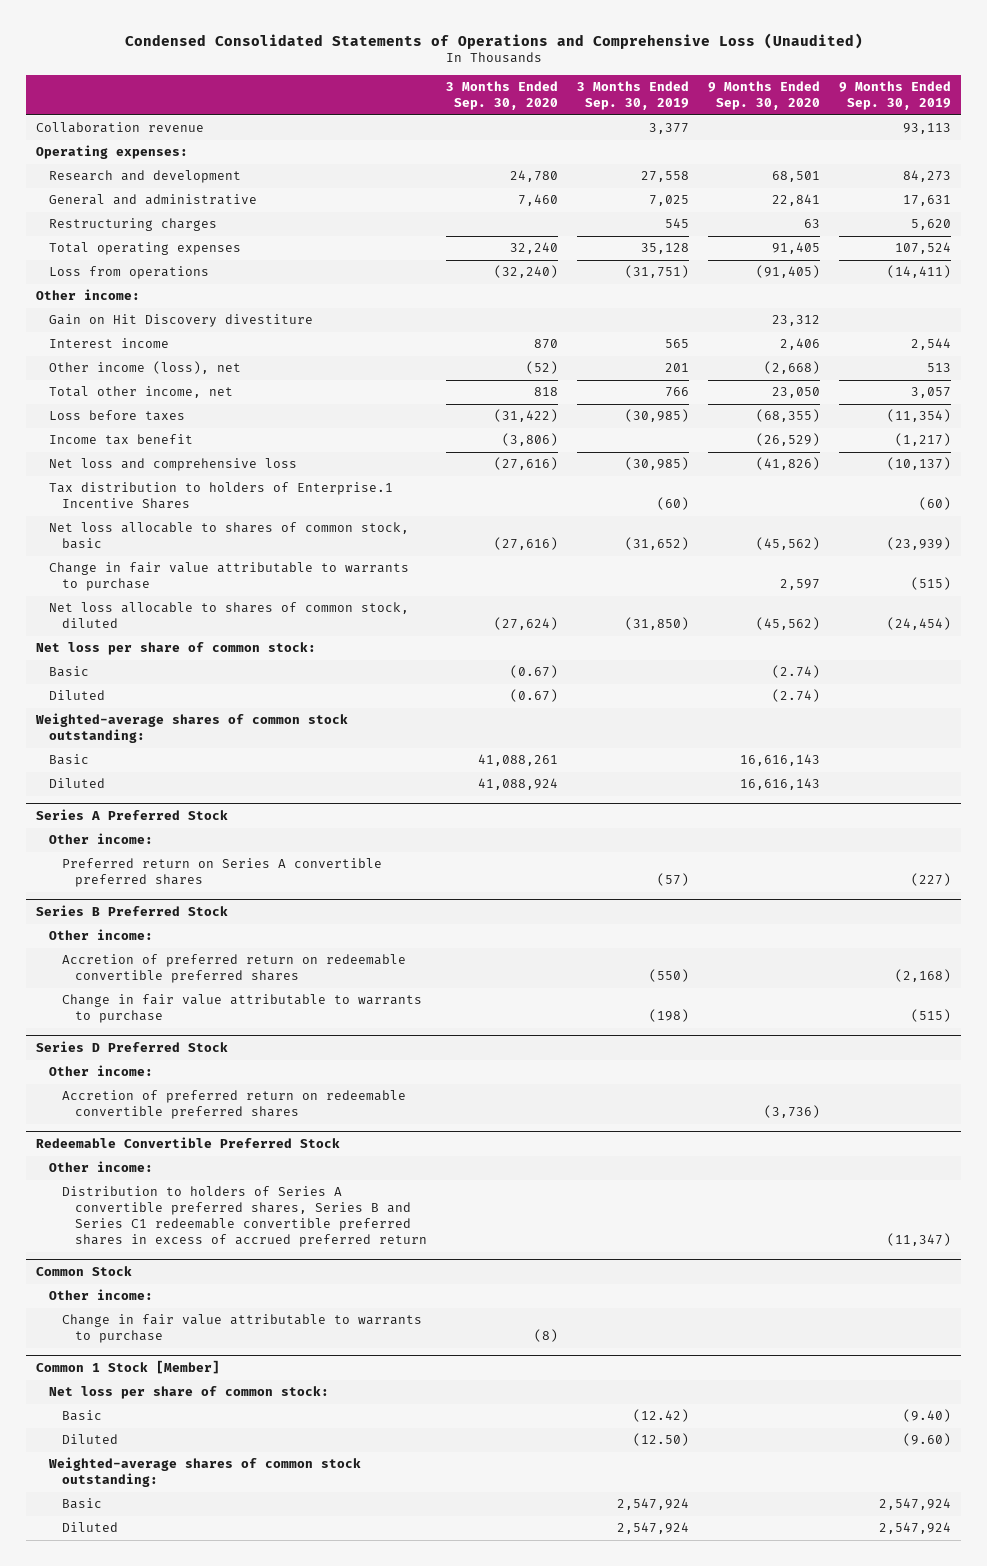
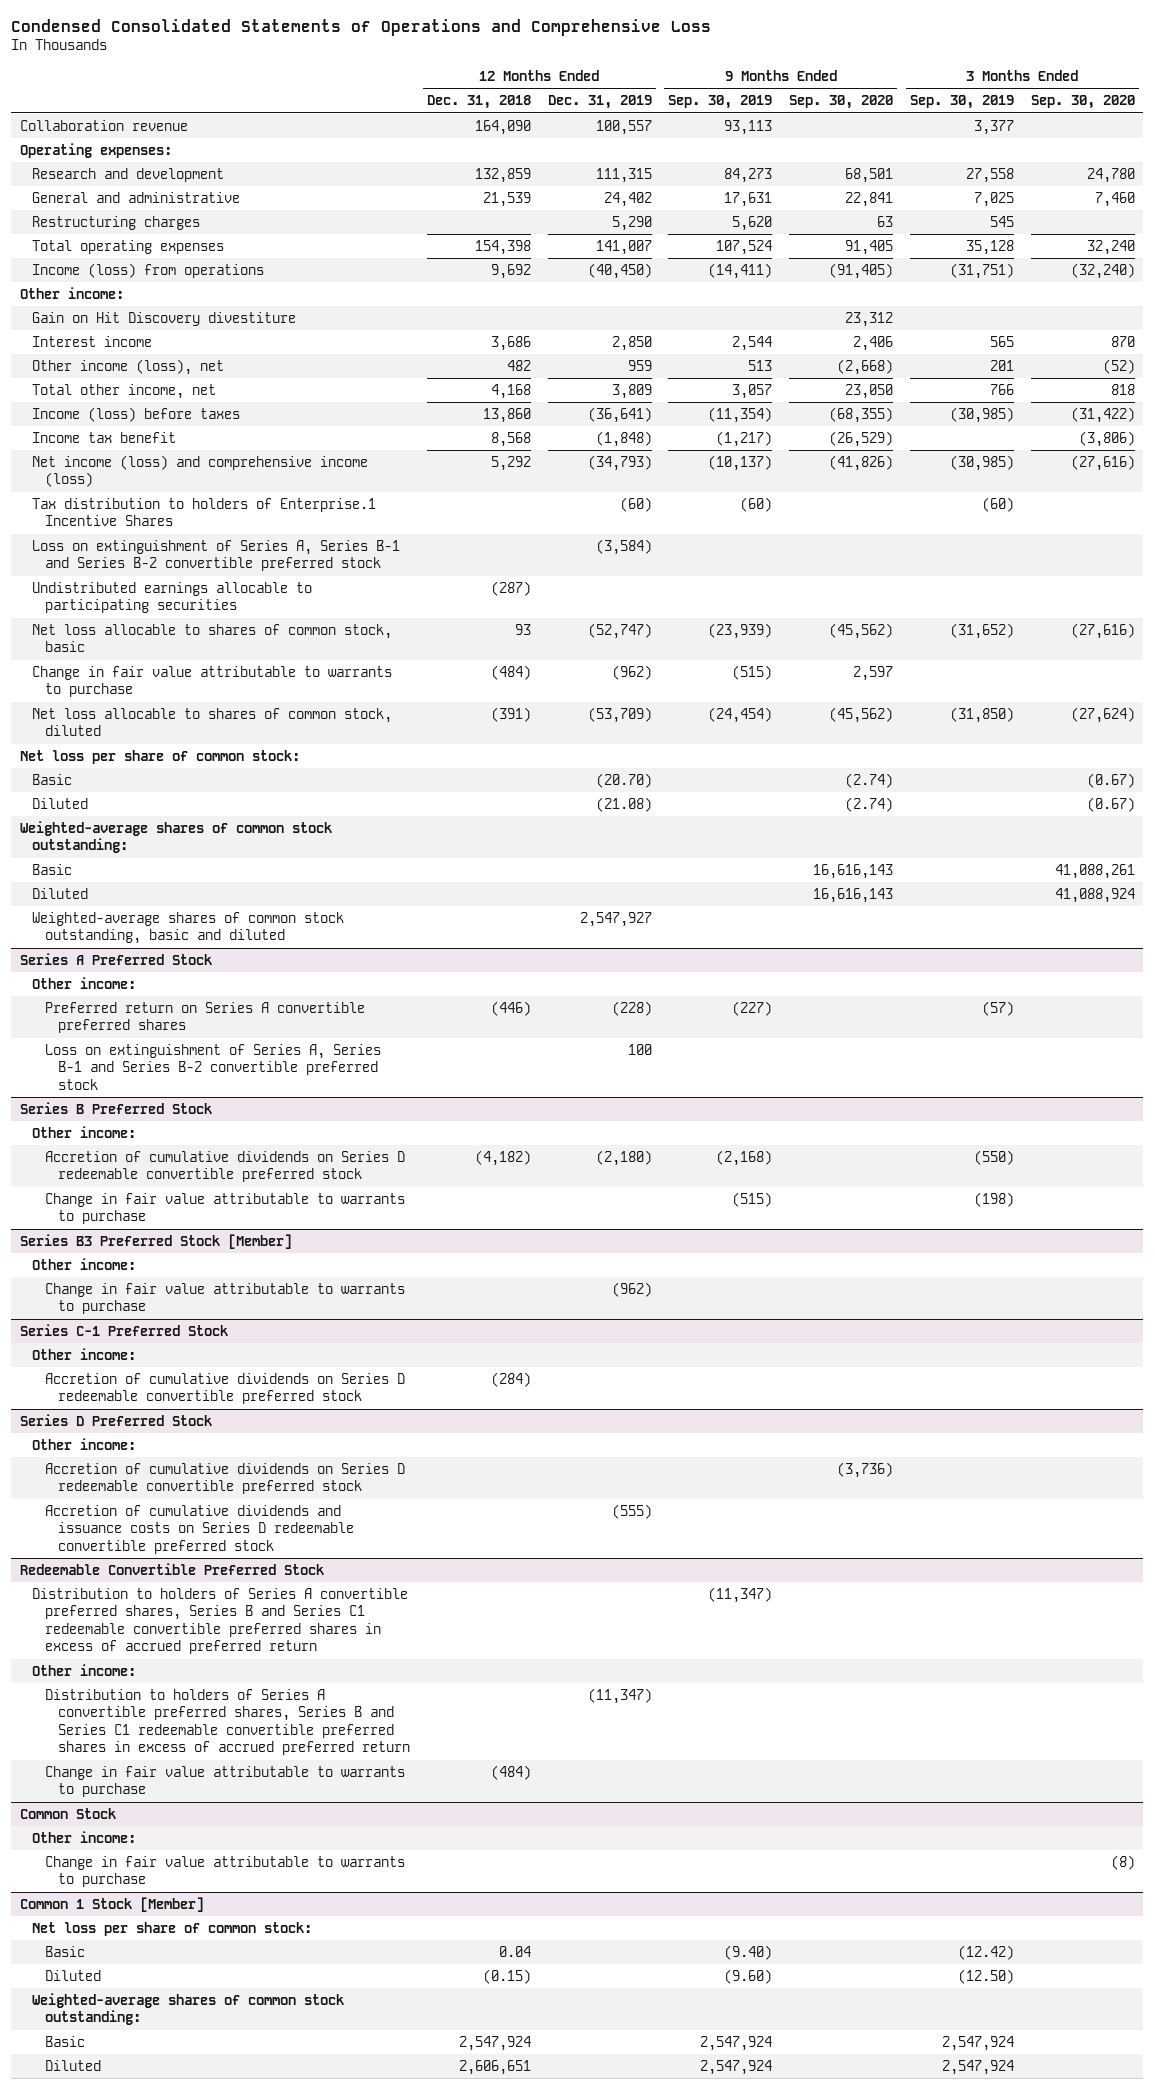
- Condensed Consolidated Statements of Operations and Comprehensive Loss (Unaudited)
+ Condensed Consolidated Statements of Operations and Comprehensive Loss
- | 3 Months Ended Sep. 30, 2020 | 3 Months Ended Sep. 30, 2019 | 9 Months Ended Sep. 30, 2020 | 9 Months Ended Sep. 30, 2019
+ | 12 Months Ended Dec. 31, 2018 | 12 Months Ended Dec. 31, 2019 | 9 Months Ended Sep. 30, 2019 | 9 Months Ended Sep. 30, 2020 | 3 Months Ended Sep. 30, 2019 | 3 Months Ended Sep. 30, 2020
- Loss from operations | (32,240) | (31,751) | (91,405) | (14,411)
+ Income (loss) from operations | 9,692 | (40,450) | (14,411) | (91,405) | (31,751) | (32,240)
- Loss before taxes | (31,422) | (30,985) | (68,355) | (11,354)
+ Income (loss) before taxes | 13,860 | (36,641) | (11,354) | (68,355) | (30,985) | (31,422)
- Net loss and comprehensive loss | (27,616) | (30,985) | (41,826) | (10,137)
+ Net income (loss) and comprehensive income (loss) | 5,292 | (34,793) | (10,137) | (41,826) | (30,985) | (27,616)
+ Loss on extinguishment of Series A, Series B-1 and Series B-2 convertible preferred stock | | (3,584) | | | |
+ Undistributed earnings allocable to participating securities | (287) | | | | |
+ Weighted-average shares of common stock outstanding, basic and diluted | | 2,547,927 | | | |
@ Series A Preferred Stock
+ Loss on extinguishment of Series A, Series B-1 and Series B-2 convertible preferred stock | | 100 | | | |
@ Series B Preferred Stock
- Accretion of preferred return on redeemable convertible preferred shares | | (550) | | (2,168)
+ Accretion of cumulative dividends on Series D redeemable convertible preferred stock | (4,182) | (2,180) | (2,168) | | (550) |
+ Series B3 Preferred Stock [Member]
+ Other income:
+ Change in fair value attributable to warrants to purchase | | (962) | | | |
+ Series C-1 Preferred Stock
+ Other income:
+ Accretion of cumulative dividends on Series D redeemable convertible preferred stock | (284) | | | | |
@ Series D Preferred Stock
- Accretion of preferred return on redeemable convertible preferred shares | | | (3,736) |
+ Accretion of cumulative dividends on Series D redeemable convertible preferred stock | | | | (3,736) | |
+ Accretion of cumulative dividends and issuance costs on Series D redeemable convertible preferred stock | | (555) | | | |
@ Redeemable Convertible Preferred Stock
moved down: Other income:
+ Distribution to holders of Series A convertible preferred shares, Series B and Series C1 redeemable convertible preferred shares in excess of accrued preferred return | | (11,347) | | | |
+ Change in fair value attributable to warrants to purchase | (484) | | | | |

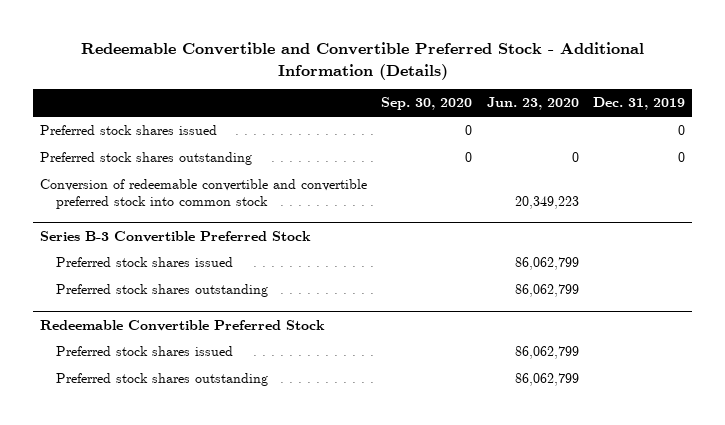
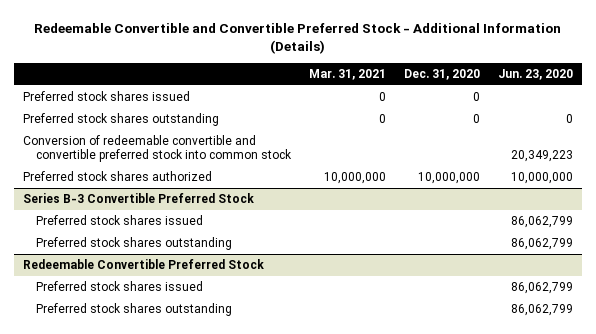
- | Sep. 30, 2020 | Jun. 23, 2020 | Dec. 31, 2019
+ | Mar. 31, 2021 | Dec. 31, 2020 | Jun. 23, 2020
+ Preferred stock shares authorized | 10,000,000 | 10,000,000 | 10,000,000

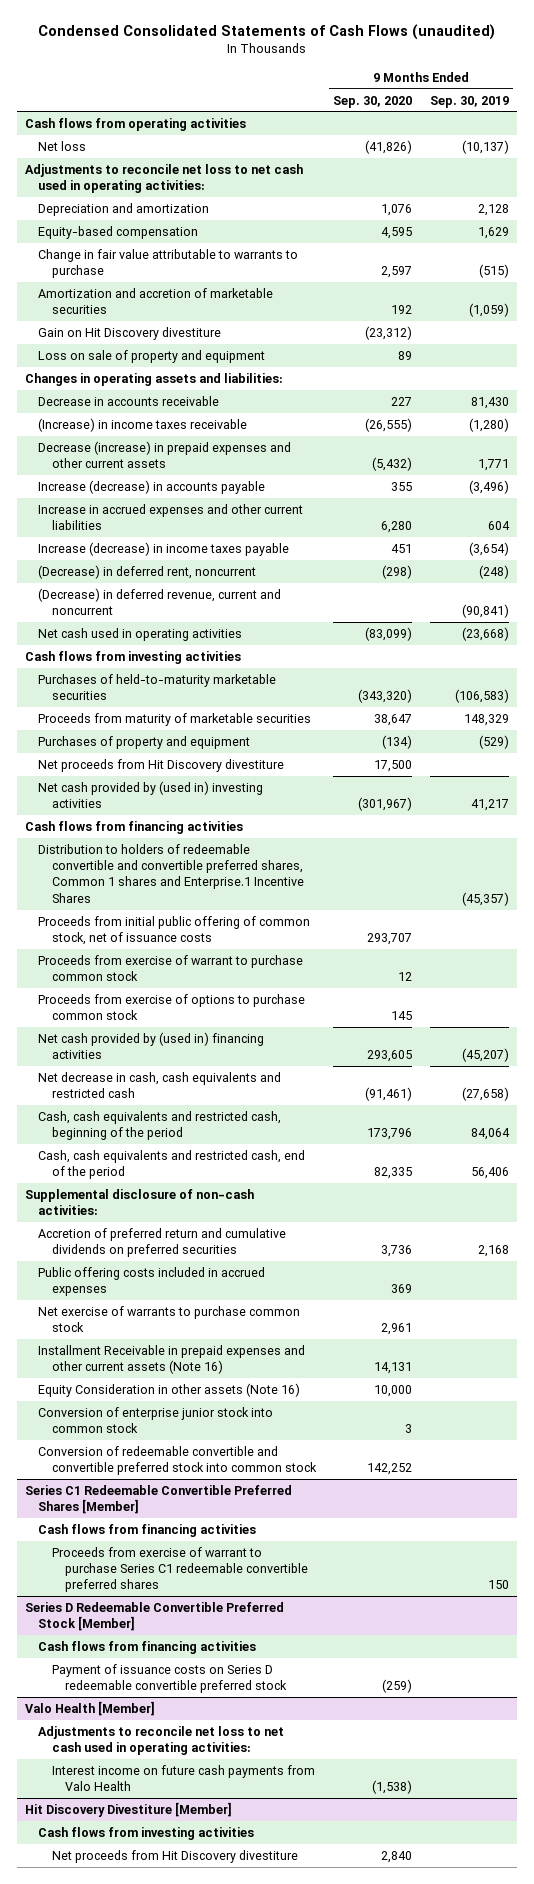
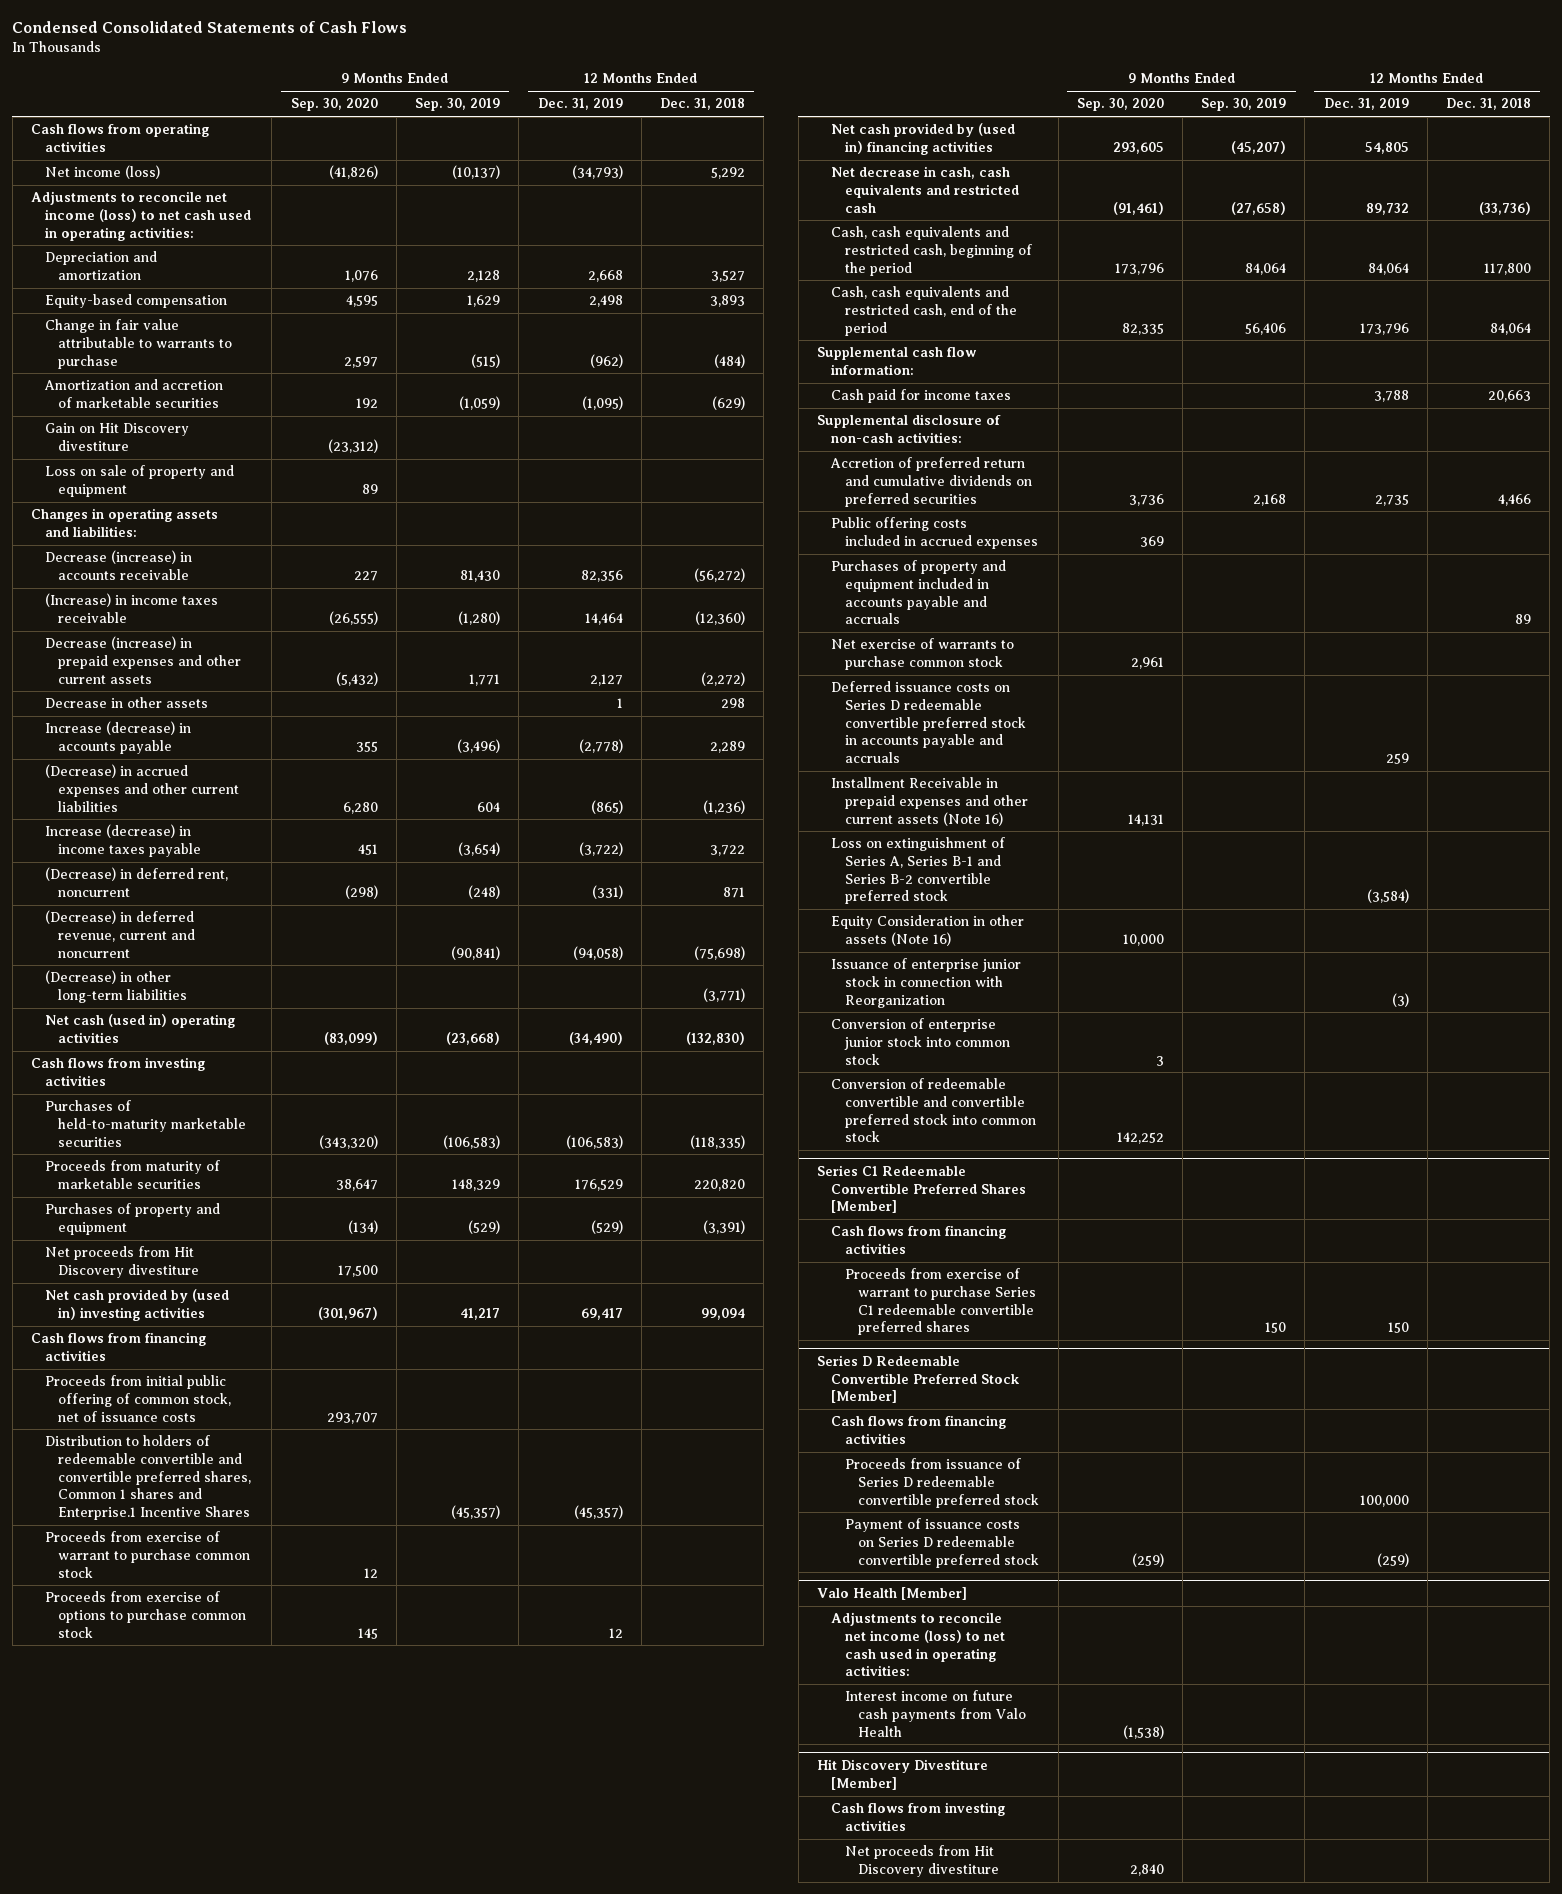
- Condensed Consolidated Statements of Cash Flows (unaudited)
+ Condensed Consolidated Statements of Cash Flows
- | 9 Months Ended Sep. 30, 2020 | 9 Months Ended Sep. 30, 2019
+ | 9 Months Ended Sep. 30, 2020 | 9 Months Ended Sep. 30, 2019 | 12 Months Ended Dec. 31, 2019 | 12 Months Ended Dec. 31, 2018
- Net loss | (41,826) | (10,137)
- Adjustments to reconcile net loss to net cash used in operating activities:
+ Net income (loss) | (41,826) | (10,137) | (34,793) | 5,292
+ Adjustments to reconcile net income (loss) to net cash used in operating activities:
- Decrease in accounts receivable | 227 | 81,430
+ Decrease (increase) in accounts receivable | 227 | 81,430 | 82,356 | (56,272)
+ Decrease in other assets | | | 1 | 298
- Increase in accrued expenses and other current liabilities | 6,280 | 604
+ (Decrease) in accrued expenses and other current liabilities | 6,280 | 604 | (865) | (1,236)
- Net cash used in operating activities | (83,099) | (23,668)
+ (Decrease) in other long-term liabilities | | | | (3,771)
+ Net cash (used in) operating activities | (83,099) | (23,668) | (34,490) | (132,830)
moved down: Distribution to holders of redeemable convertible and convertible preferred shares, Common 1 shares and Enterprise.1 Incentive Shares | | (45,357) | (45,357) |
+ Supplemental cash flow information:
+ Cash paid for income taxes | | | 3,788 | 20,663
+ Purchases of property and equipment included in accounts payable and accruals | | | | 89
+ Deferred issuance costs on Series D redeemable convertible preferred stock in accounts payable and accruals | | | 259 |
+ Loss on extinguishment of Series A, Series B-1 and Series B-2 convertible preferred stock | | | (3,584) |
+ Issuance of enterprise junior stock in connection with Reorganization | | | (3) |
@ Series D Redeemable Convertible Preferred Stock [Member]
+ Proceeds from issuance of Series D redeemable convertible preferred stock | | | 100,000 |
@ Valo Health [Member]
- Adjustments to reconcile net loss to net cash used in operating activities:
+ Adjustments to reconcile net income (loss) to net cash used in operating activities:

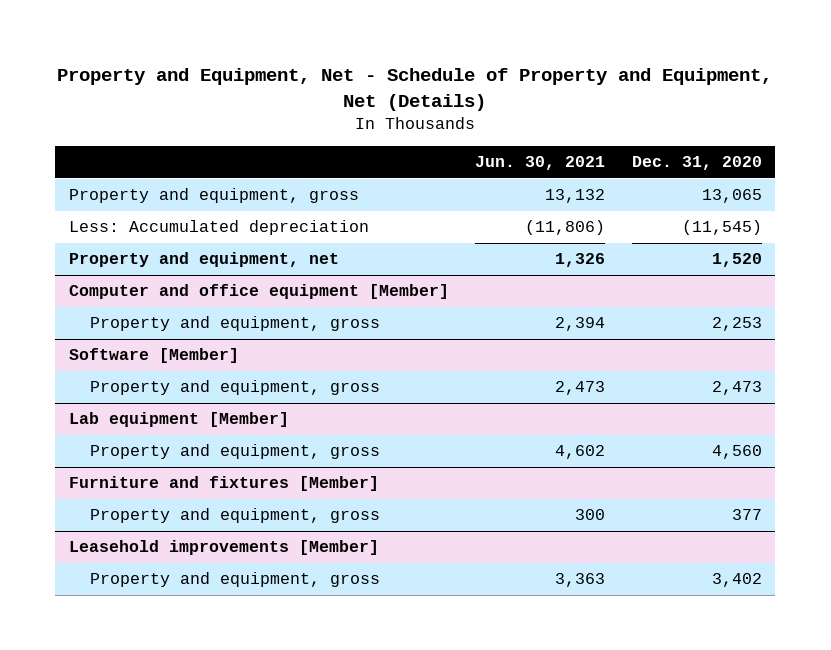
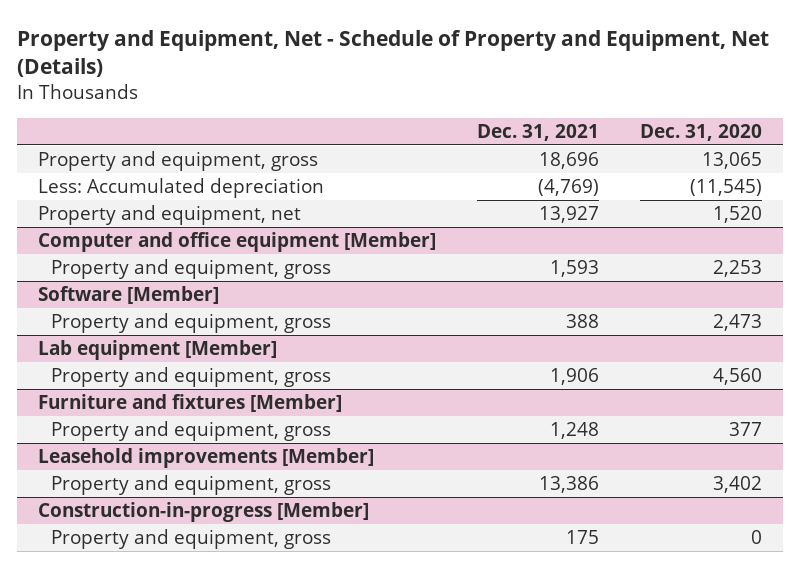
- | Jun. 30, 2021 | Dec. 31, 2020
+ | Dec. 31, 2021 | Dec. 31, 2020
+ Construction-in-progress [Member]
+ Property and equipment, gross | 175 | 0

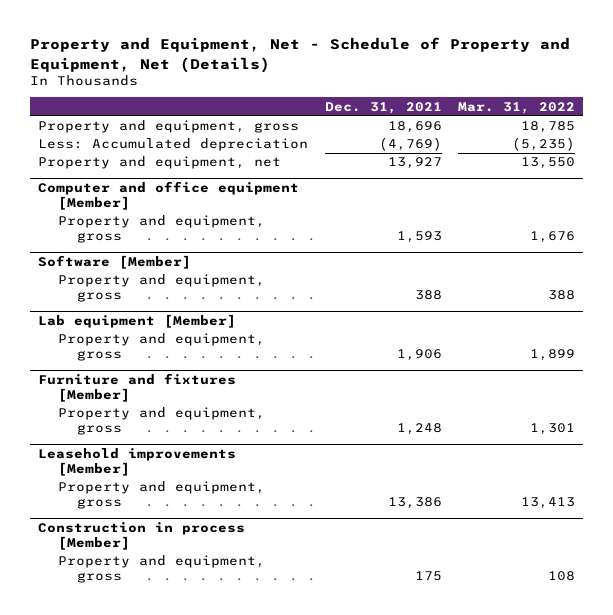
- | Dec. 31, 2021 | Dec. 31, 2020
+ | Dec. 31, 2021 | Mar. 31, 2022
- Construction-in-progress [Member]
+ Construction in process [Member]

